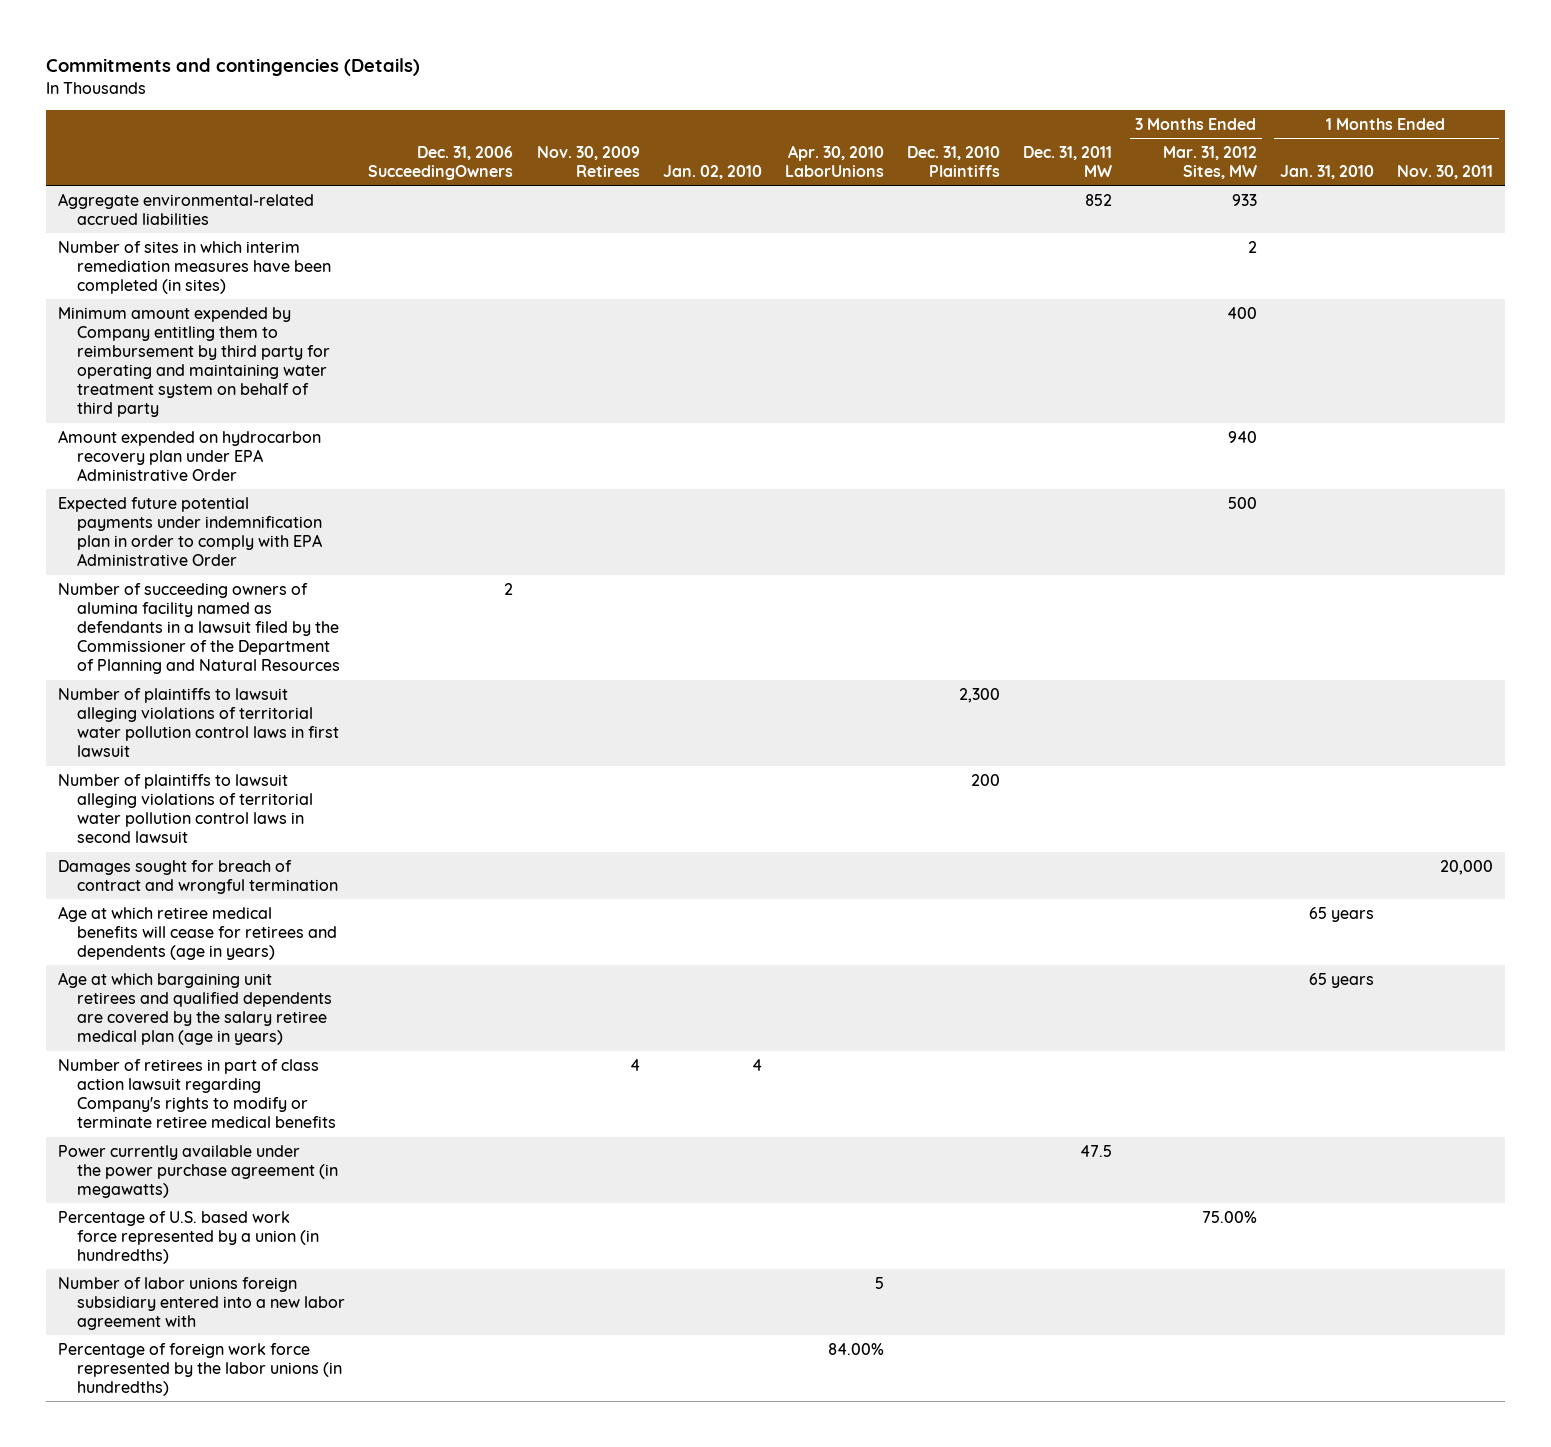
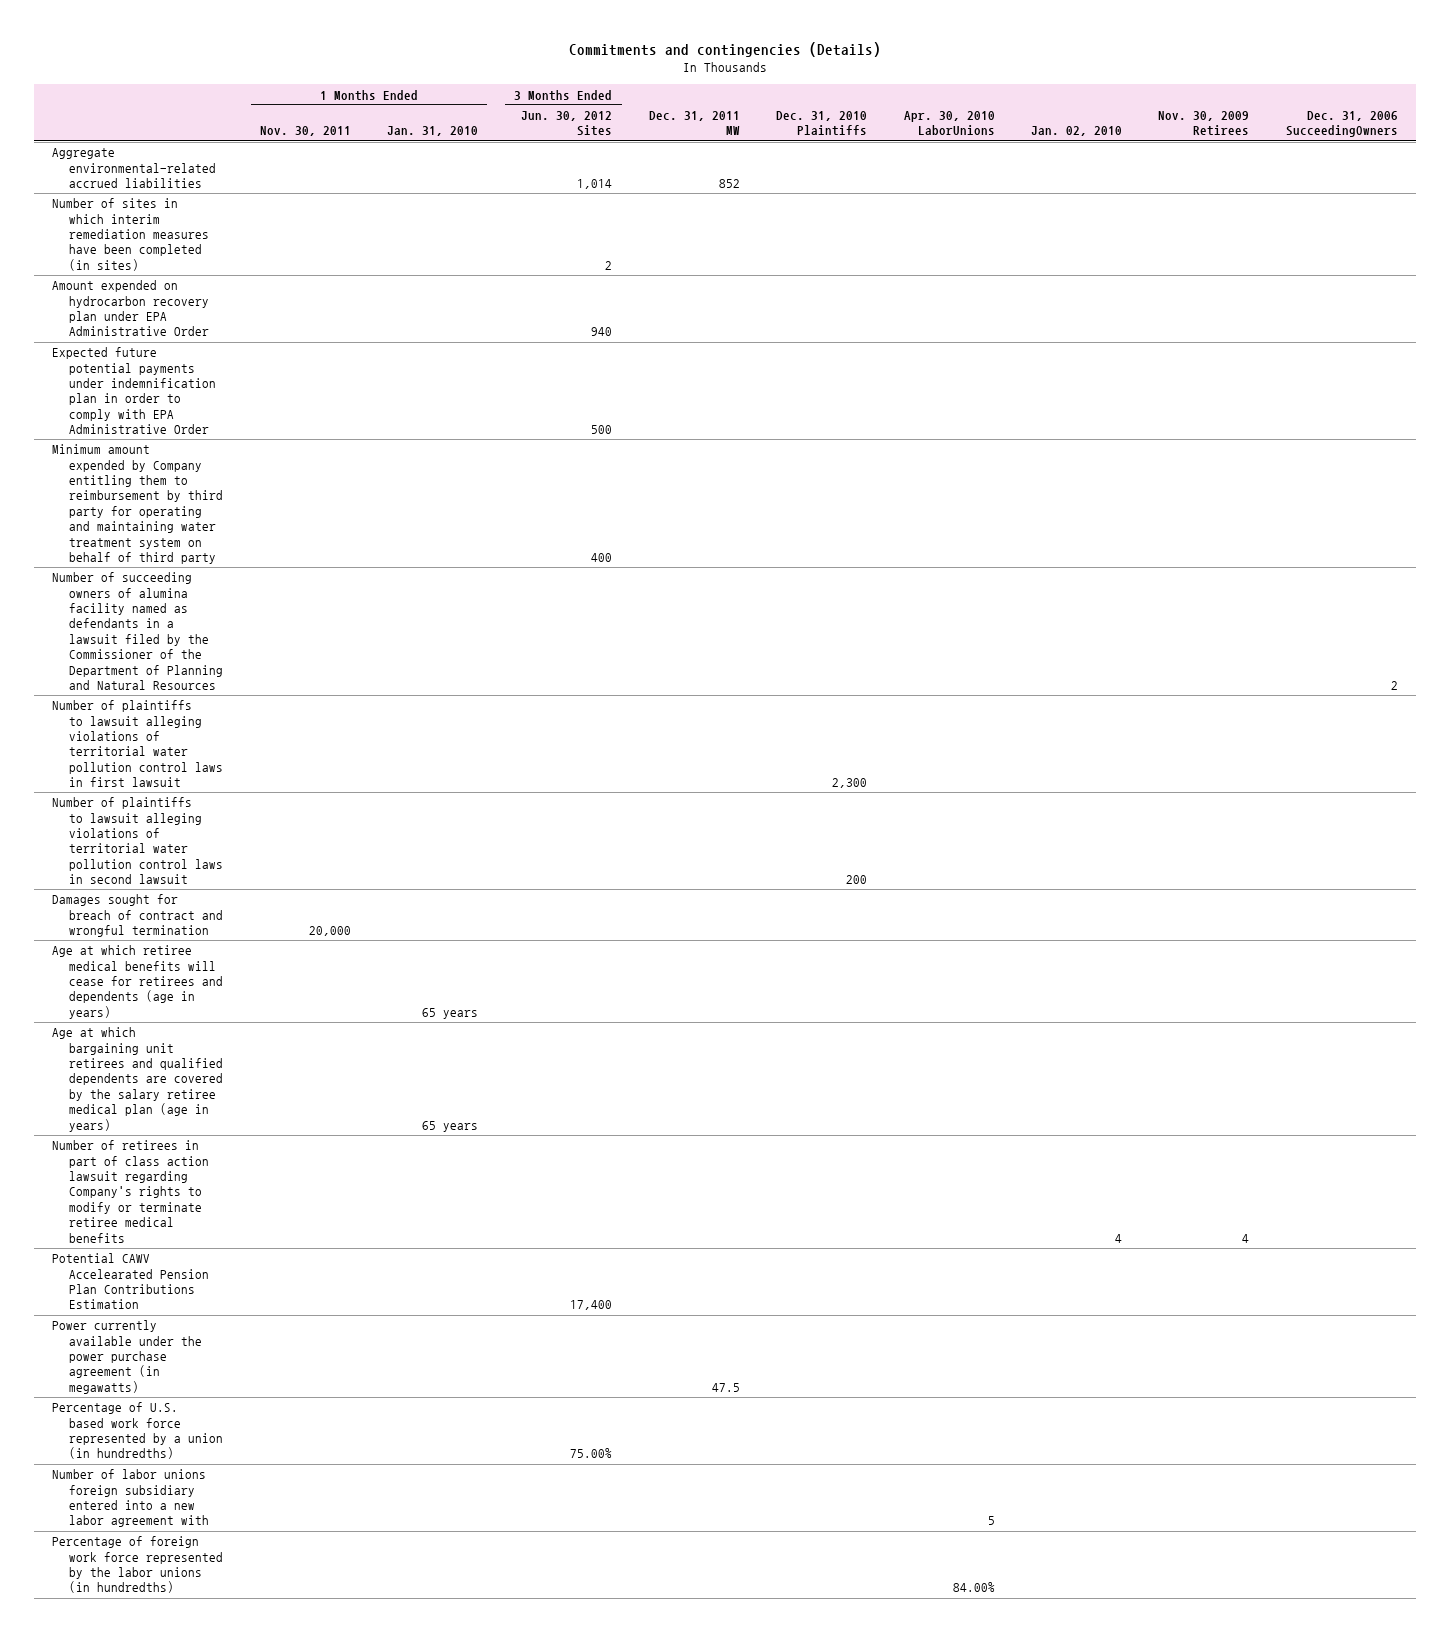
- | Dec. 31, 2006 SucceedingOwners | Nov. 30, 2009 Retirees | Jan. 02, 2010 | Apr. 30, 2010 LaborUnions | Dec. 31, 2010 Plaintiffs | Dec. 31, 2011 MW | 3 Months Ended Mar. 31, 2012 Sites, MW | 1 Months Ended Jan. 31, 2010 | 1 Months Ended Nov. 30, 2011
+ | 1 Months Ended Nov. 30, 2011 | 1 Months Ended Jan. 31, 2010 | 3 Months Ended Jun. 30, 2012 Sites | Dec. 31, 2011 MW | Dec. 31, 2010 Plaintiffs | Apr. 30, 2010 LaborUnions | Jan. 02, 2010 | Nov. 30, 2009 Retirees | Dec. 31, 2006 SucceedingOwners
moved down: Minimum amount expended by Company entitling them to reimbursement by third party for operating and maintaining water treatment system on behalf of third party | | | 400 | | | | | |
+ Potential CAWV Accelearated Pension Plan Contributions Estimation | | | 17,400 | | | | | |

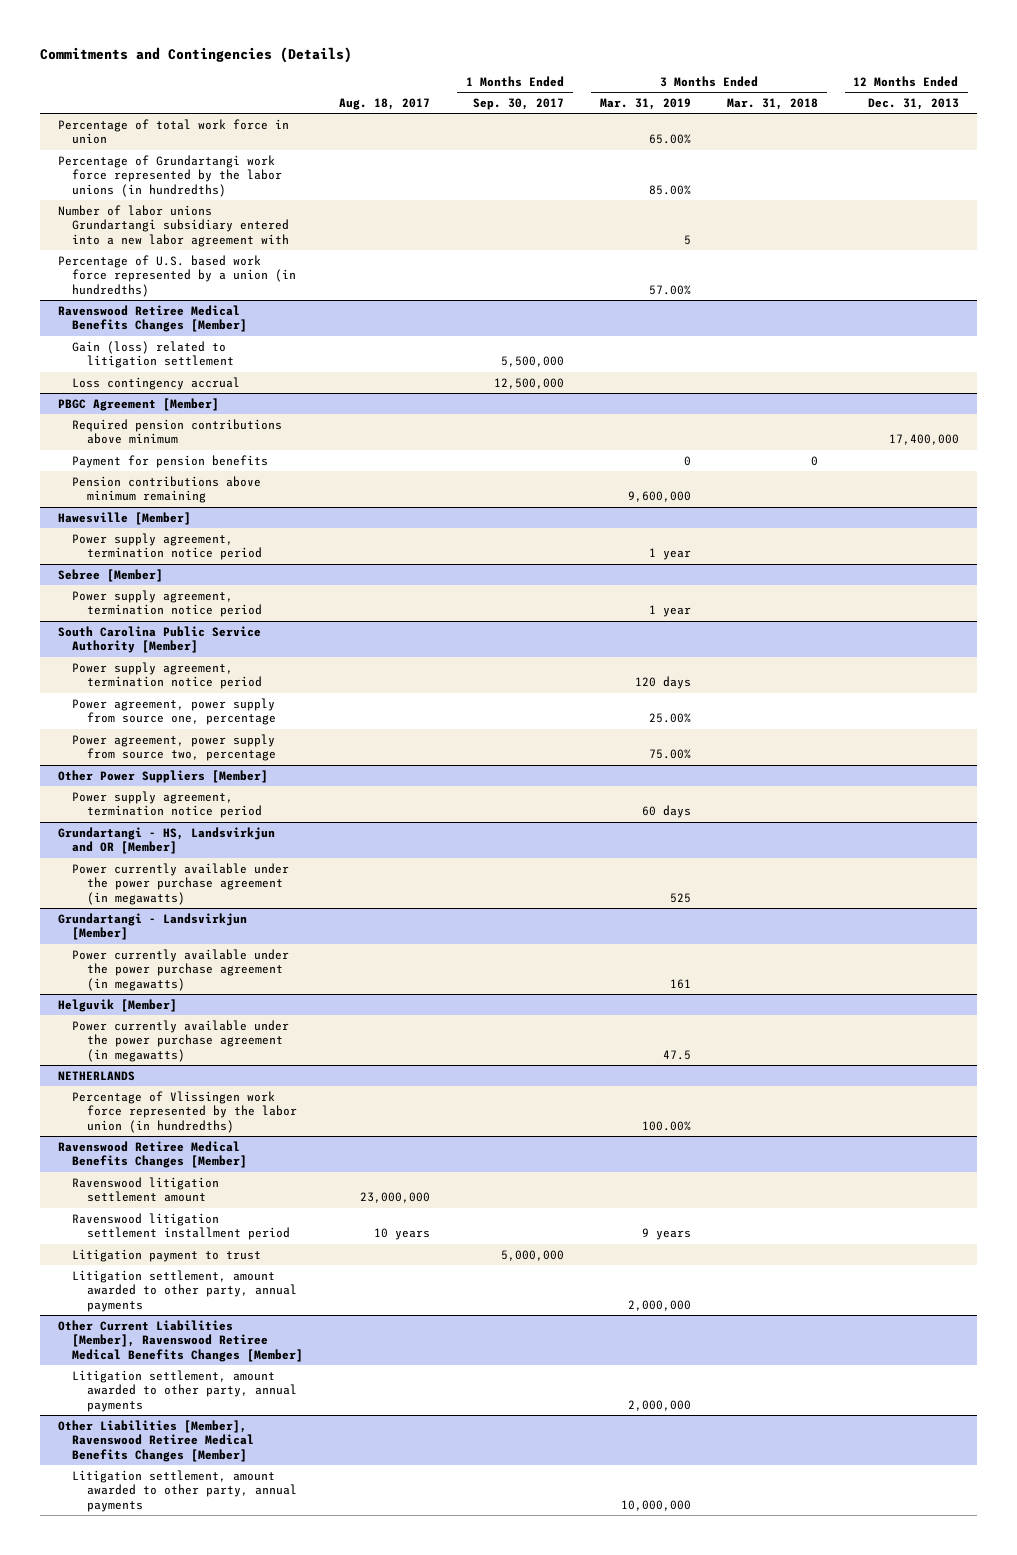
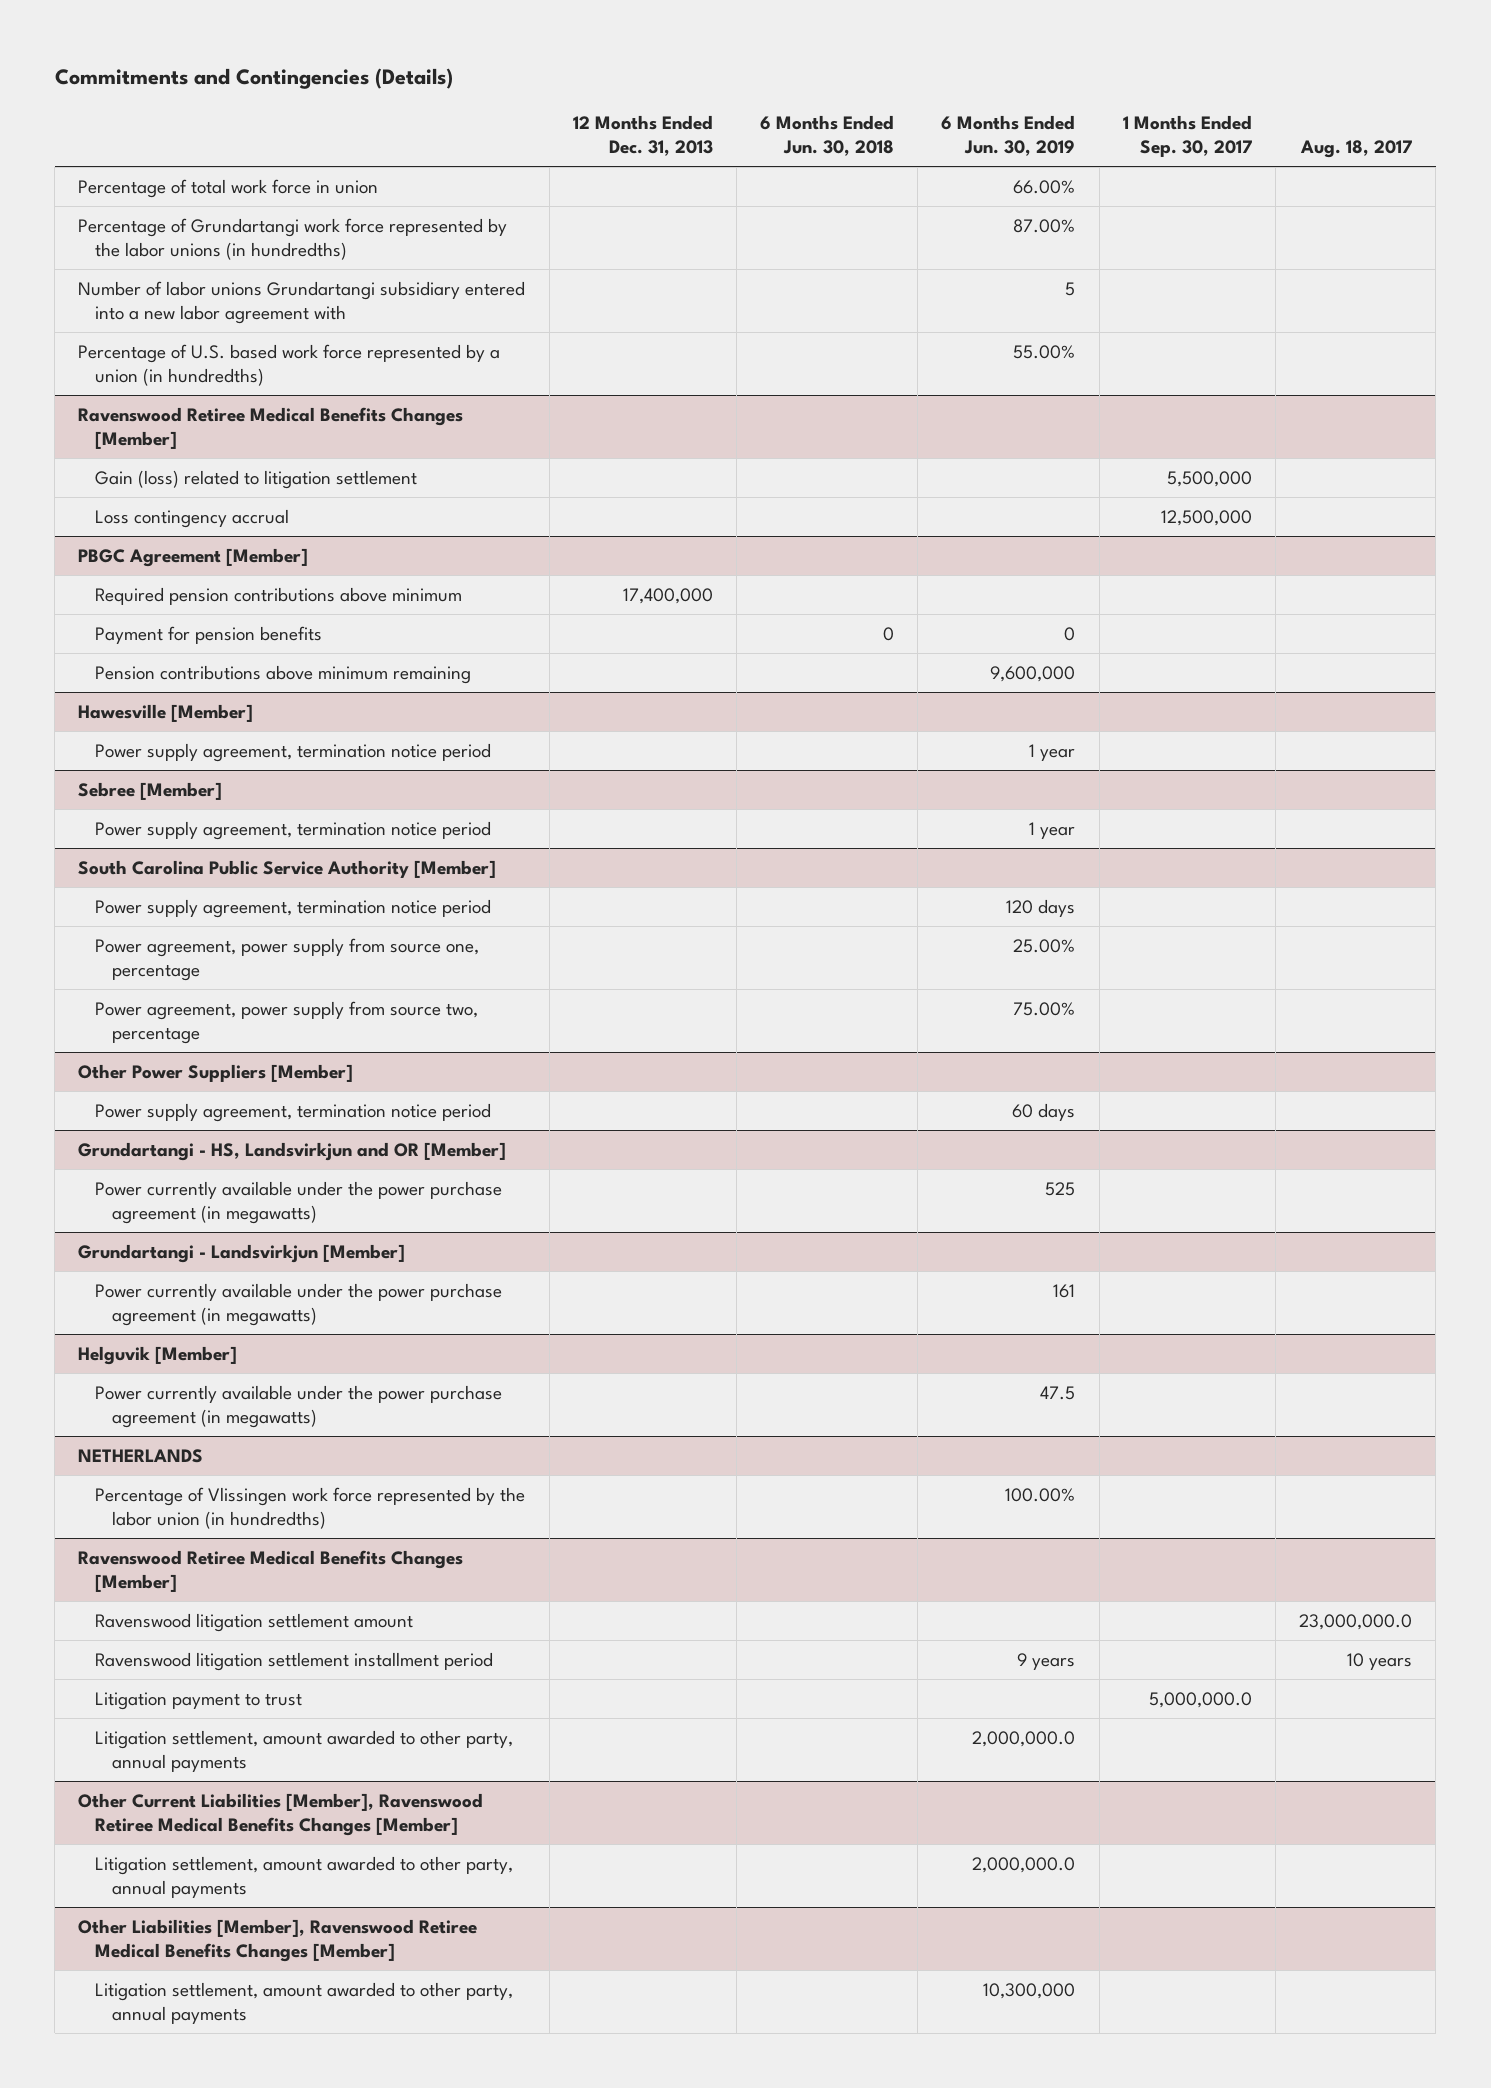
- | Aug. 18, 2017 | 1 Months Ended Sep. 30, 2017 | 3 Months Ended Mar. 31, 2019 | 3 Months Ended Mar. 31, 2018 | 12 Months Ended Dec. 31, 2013
+ | 12 Months Ended Dec. 31, 2013 | 6 Months Ended Jun. 30, 2018 | 6 Months Ended Jun. 30, 2019 | 1 Months Ended Sep. 30, 2017 | Aug. 18, 2017
@ Ravenswood Retiree Medical Benefits Changes [Member]
- Ravenswood litigation settlement amount | 23,000,000 | | | |
+ Ravenswood litigation settlement amount | | | | | 23,000,000.0
- Litigation payment to trust | | 5,000,000 | | |
+ Litigation payment to trust | | | | 5,000,000.0 |

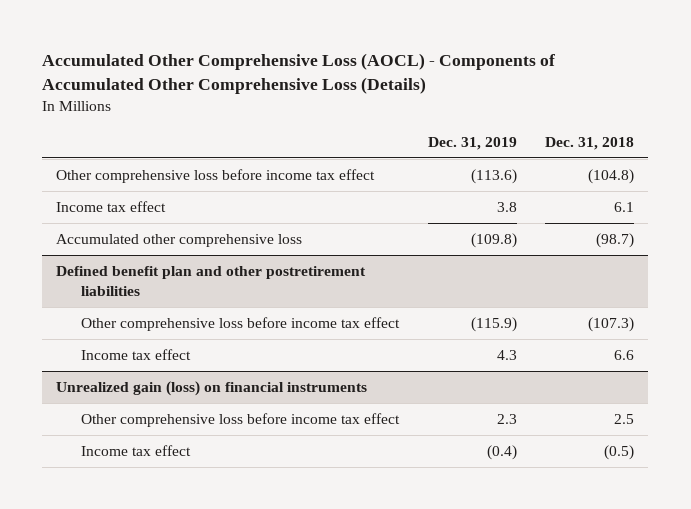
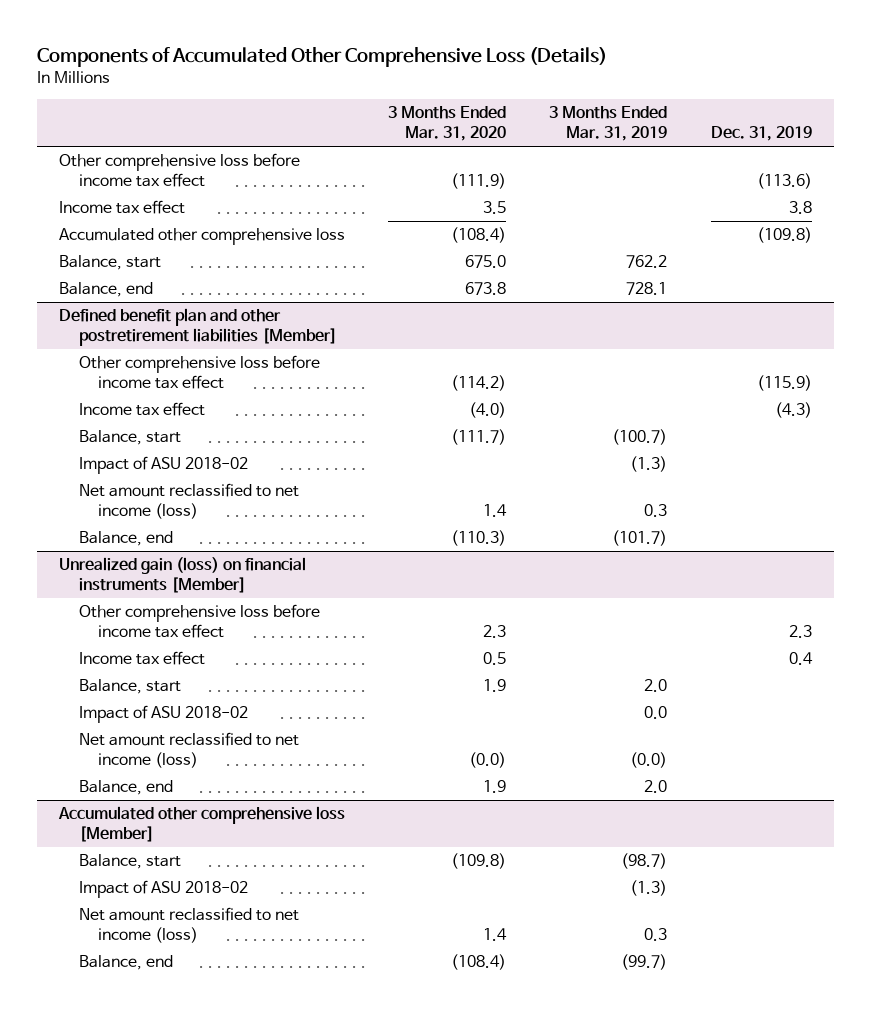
- Accumulated Other Comprehensive Loss (AOCL) - Components of Accumulated Other Comprehensive Loss (Details)
+ Components of Accumulated Other Comprehensive Loss (Details)
- | Dec. 31, 2019 | Dec. 31, 2018
+ | 3 Months Ended Mar. 31, 2020 | 3 Months Ended Mar. 31, 2019 | Dec. 31, 2019
- Defined benefit plan and other postretirement liabilities
+ Balance, start | 675.0 | 762.2 |
+ Balance, end | 673.8 | 728.1 |
+ Defined benefit plan and other postretirement liabilities [Member]
- Income tax effect | 4.3 | 6.6
- Unrealized gain (loss) on financial instruments
+ Income tax effect | (4.0) | | (4.3)
+ Balance, start | (111.7) | (100.7) |
+ Impact of ASU 2018-02 | | (1.3) |
+ Net amount reclassified to net income (loss) | 1.4 | 0.3 |
+ Balance, end | (110.3) | (101.7) |
+ Unrealized gain (loss) on financial instruments [Member]
- Income tax effect | (0.4) | (0.5)
+ Income tax effect | 0.5 | | 0.4
+ Balance, start | 1.9 | 2.0 |
+ Impact of ASU 2018-02 | | 0.0 |
+ Net amount reclassified to net income (loss) | (0.0) | (0.0) |
+ Balance, end | 1.9 | 2.0 |
+ Accumulated other comprehensive loss [Member]
+ Balance, start | (109.8) | (98.7) |
+ Impact of ASU 2018-02 | | (1.3) |
+ Net amount reclassified to net income (loss) | 1.4 | 0.3 |
+ Balance, end | (108.4) | (99.7) |

